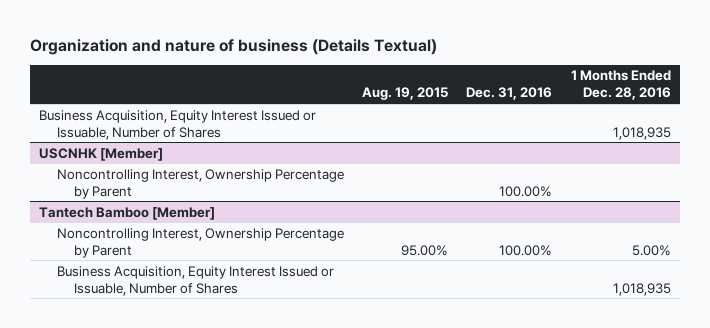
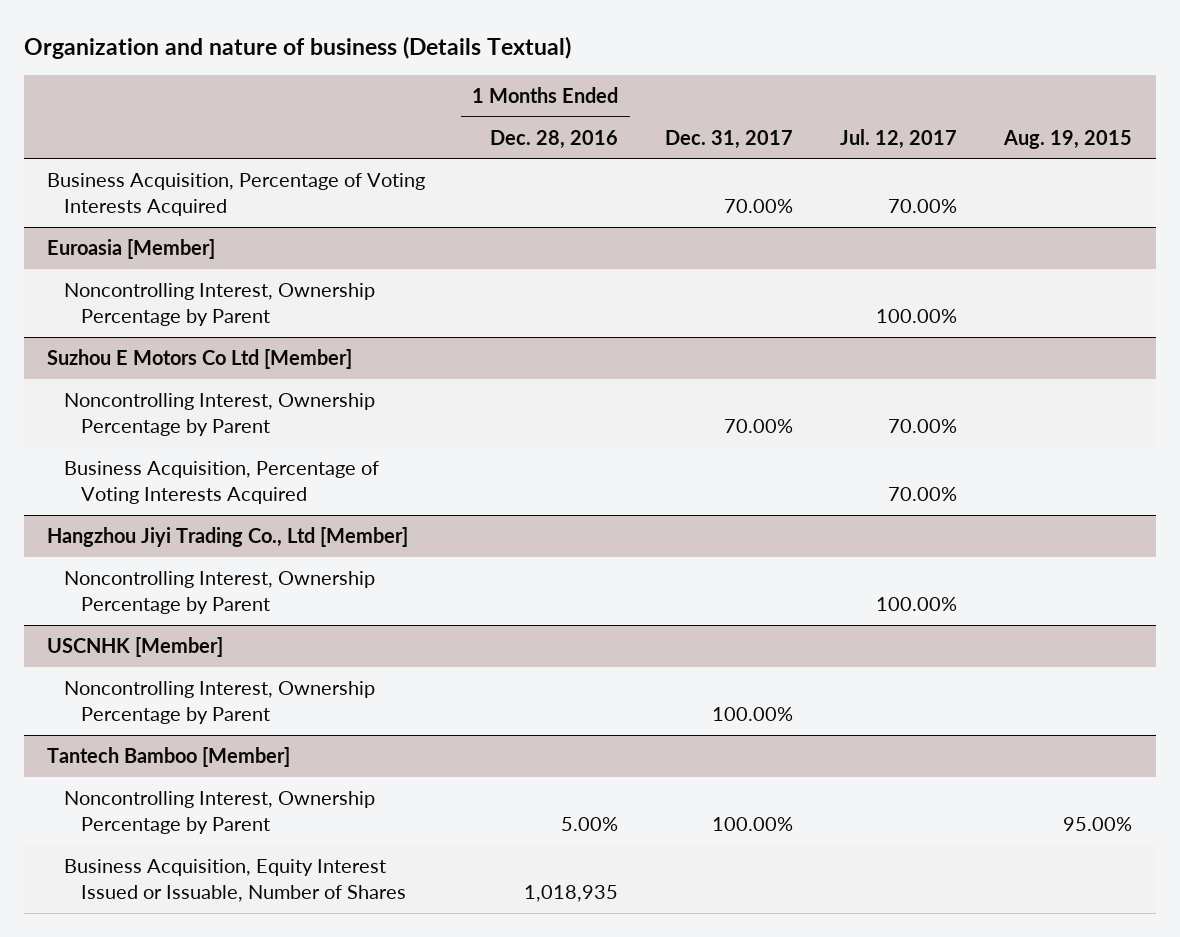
- | Aug. 19, 2015 | Dec. 31, 2016 | 1 Months Ended Dec. 28, 2016
+ | 1 Months Ended Dec. 28, 2016 | Dec. 31, 2017 | Jul. 12, 2017 | Aug. 19, 2015
- Business Acquisition, Equity Interest Issued or Issuable, Number of Shares | | | 1,018,935
+ Business Acquisition, Percentage of Voting Interests Acquired | | 70.00% | 70.00% |
+ Euroasia [Member]
+ Noncontrolling Interest, Ownership Percentage by Parent | | | 100.00% |
+ Suzhou E Motors Co Ltd [Member]
+ Noncontrolling Interest, Ownership Percentage by Parent | | 70.00% | 70.00% |
+ Business Acquisition, Percentage of Voting Interests Acquired | | | 70.00% |
+ Hangzhou Jiyi Trading Co., Ltd [Member]
+ Noncontrolling Interest, Ownership Percentage by Parent | | | 100.00% |

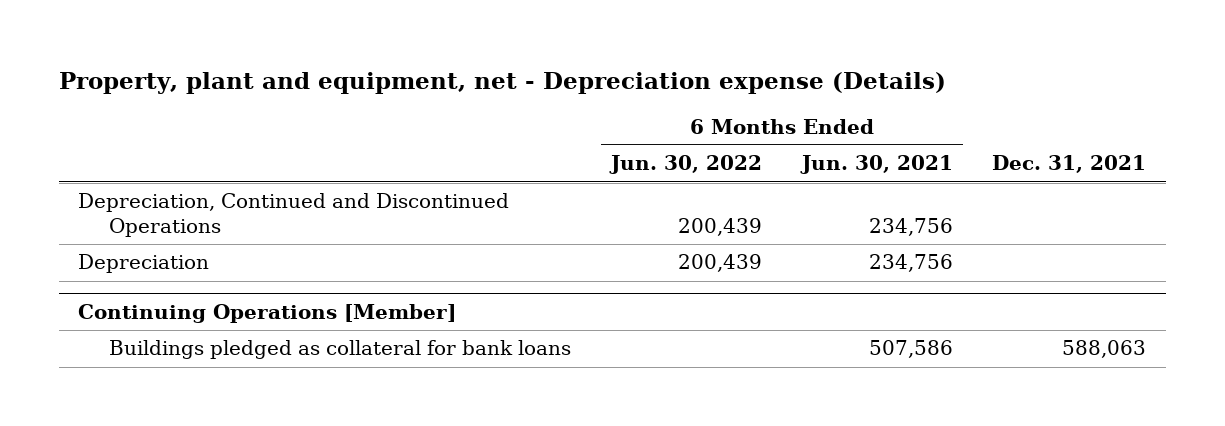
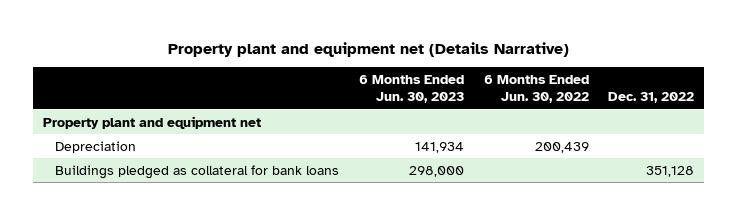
- Property, plant and equipment, net - Depreciation expense (Details)
+ Property plant and equipment net (Details Narrative)
- | 6 Months Ended Jun. 30, 2022 | 6 Months Ended Jun. 30, 2021 | Dec. 31, 2021
+ | 6 Months Ended Jun. 30, 2023 | 6 Months Ended Jun. 30, 2022 | Dec. 31, 2022
- Depreciation, Continued and Discontinued Operations | 200,439 | 234,756 |
+ Property plant and equipment net
- Continuing Operations [Member]
- Buildings pledged as collateral for bank loans | | 507,586 | 588,063
+ Buildings pledged as collateral for bank loans | 298,000 | | 351,128

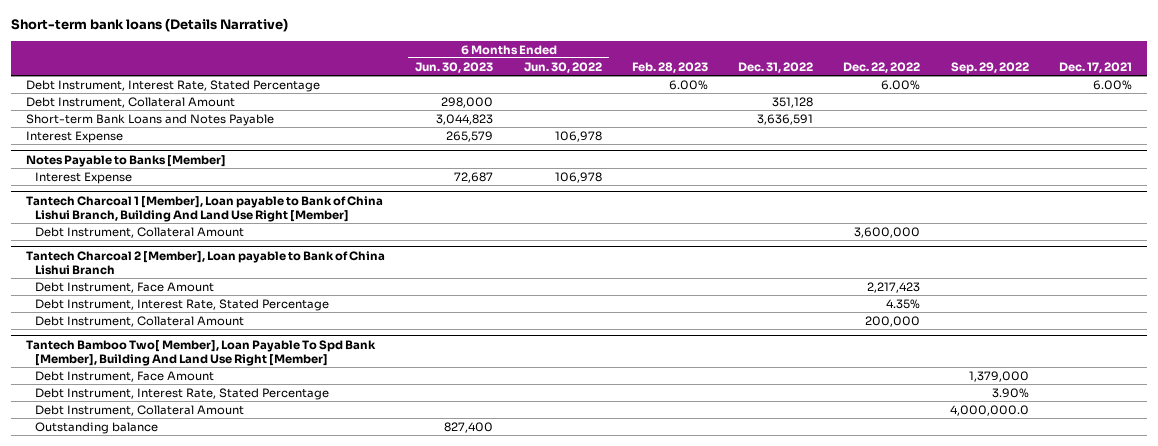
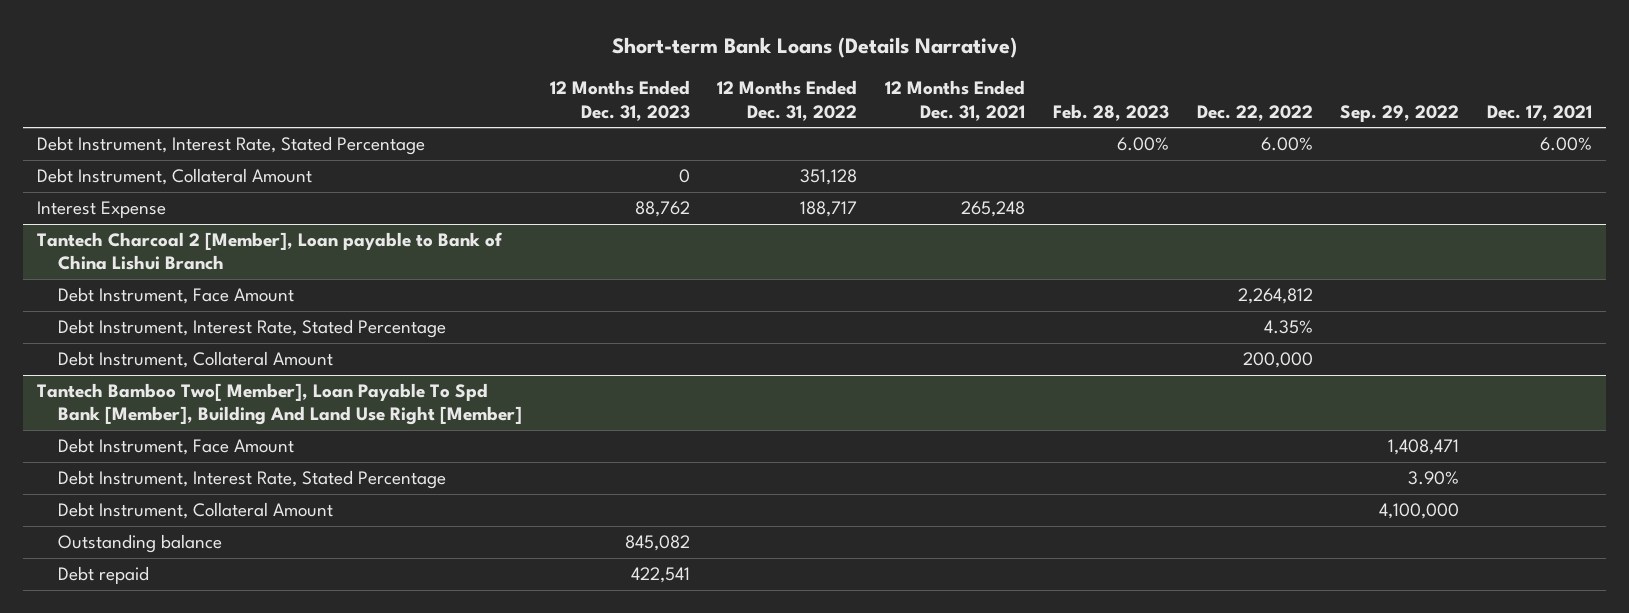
- Short-term bank loans (Details Narrative)
+ Short-term Bank Loans (Details Narrative)
- | 6 Months Ended Jun. 30, 2023 | 6 Months Ended Jun. 30, 2022 | Feb. 28, 2023 | Dec. 31, 2022 | Dec. 22, 2022 | Sep. 29, 2022 | Dec. 17, 2021
+ | 12 Months Ended Dec. 31, 2023 | 12 Months Ended Dec. 31, 2022 | 12 Months Ended Dec. 31, 2021 | Feb. 28, 2023 | Dec. 22, 2022 | Sep. 29, 2022 | Dec. 17, 2021
- Short-term Bank Loans and Notes Payable | 3,044,823 | | | 3,636,591 | | |
- Notes Payable to Banks [Member]
- Interest Expense | 72,687 | 106,978 | | | | |
- Tantech Charcoal 1 [Member], Loan payable to Bank of China Lishui Branch, Building And Land Use Right [Member]
- Debt Instrument, Collateral Amount | | | | | 3,600,000 | |
@ Tantech Charcoal 2 [Member], Loan payable to Bank of China Lishui Branch
- Debt Instrument, Face Amount | | | | | 2,217,423 | |
+ Debt Instrument, Face Amount | | | | | 2,264,812 | |
@ Tantech Bamboo Two[ Member], Loan Payable To Spd Bank [Member], Building And Land Use Right [Member]
- Debt Instrument, Face Amount | | | | | | 1,379,000 |
+ Debt Instrument, Face Amount | | | | | | 1,408,471 |
- Debt Instrument, Collateral Amount | | | | | | 4,000,000.0 |
+ Debt Instrument, Collateral Amount | | | | | | 4,100,000 |
+ Debt repaid | 422,541 | | | | | |

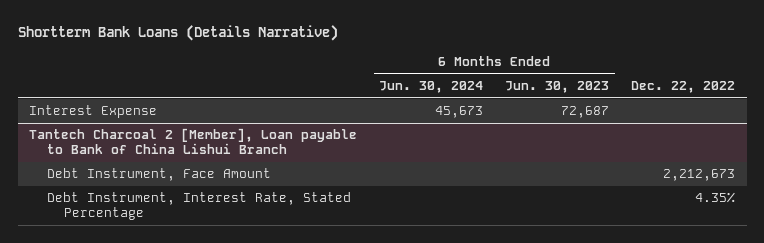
- Short-term Bank Loans (Details Narrative)
+ Shortterm Bank Loans (Details Narrative)
- | 12 Months Ended Dec. 31, 2023 | 12 Months Ended Dec. 31, 2022 | 12 Months Ended Dec. 31, 2021 | Feb. 28, 2023 | Dec. 22, 2022 | Sep. 29, 2022 | Dec. 17, 2021
+ | 6 Months Ended Jun. 30, 2024 | 6 Months Ended Jun. 30, 2023 | Dec. 22, 2022
- Debt Instrument, Interest Rate, Stated Percentage | | | | 6.00% | 6.00% | | 6.00%
- Debt Instrument, Collateral Amount | 0 | 351,128 | | | | |
@ Tantech Charcoal 2 [Member], Loan payable to Bank of China Lishui Branch
- Debt Instrument, Face Amount | | | | | 2,264,812 | |
+ Debt Instrument, Face Amount | | | 2,212,673
- Debt Instrument, Collateral Amount | | | | | 200,000 | |
- Tantech Bamboo Two[ Member], Loan Payable To Spd Bank [Member], Building And Land Use Right [Member]
- Debt Instrument, Face Amount | | | | | | 1,408,471 |
- Debt Instrument, Interest Rate, Stated Percentage | | | | | | 3.90% |
- Debt Instrument, Collateral Amount | | | | | | 4,100,000 |
- Outstanding balance | 845,082 | | | | | |
- Debt repaid | 422,541 | | | | | |

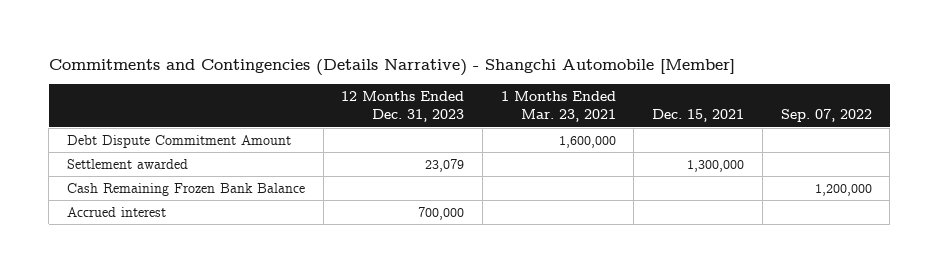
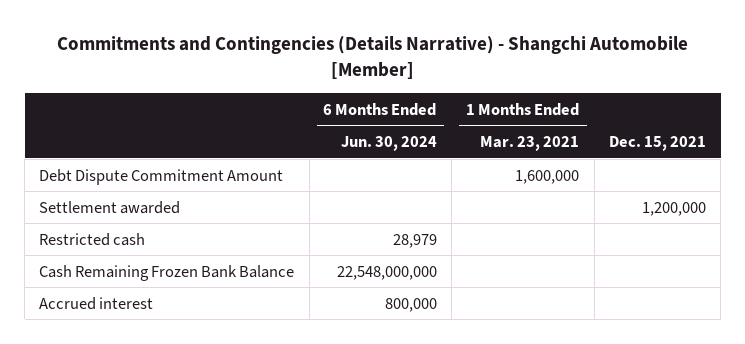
- | 12 Months Ended Dec. 31, 2023 | 1 Months Ended Mar. 23, 2021 | Dec. 15, 2021 | Sep. 07, 2022
+ | 6 Months Ended Jun. 30, 2024 | 1 Months Ended Mar. 23, 2021 | Dec. 15, 2021
- Settlement awarded | 23,079 | | 1,300,000 |
+ Settlement awarded | | | 1,200,000
+ Restricted cash | 28,979 | |

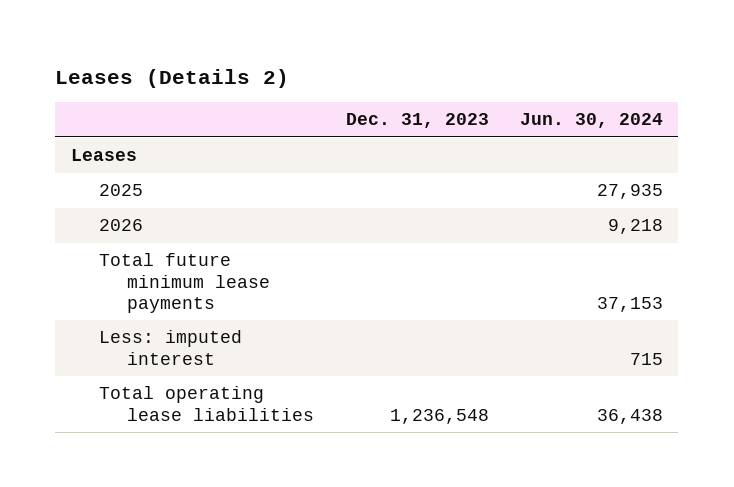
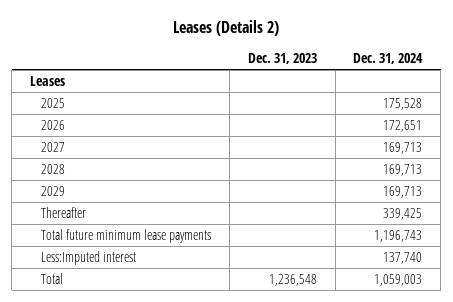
- | Dec. 31, 2023 | Jun. 30, 2024
+ | Dec. 31, 2023 | Dec. 31, 2024
+ 2027 | | 169,713
+ 2028 | | 169,713
+ 2029 | | 169,713
+ Thereafter | | 339,425
- Less: imputed interest | | 715
- Total operating lease liabilities | 1,236,548 | 36,438
+ Less:Imputed interest | | 137,740
+ Total | 1,236,548 | 1,059,003

